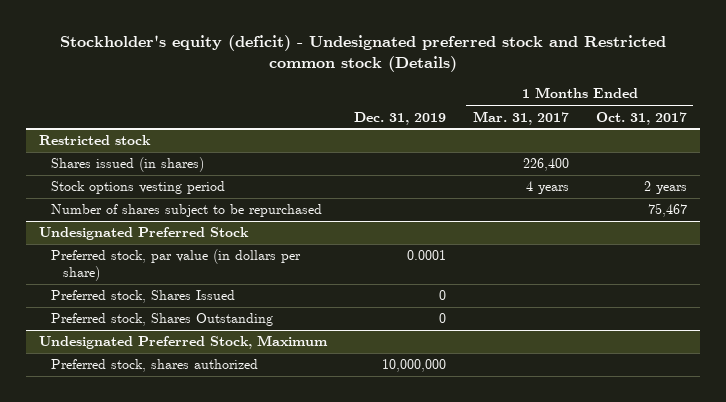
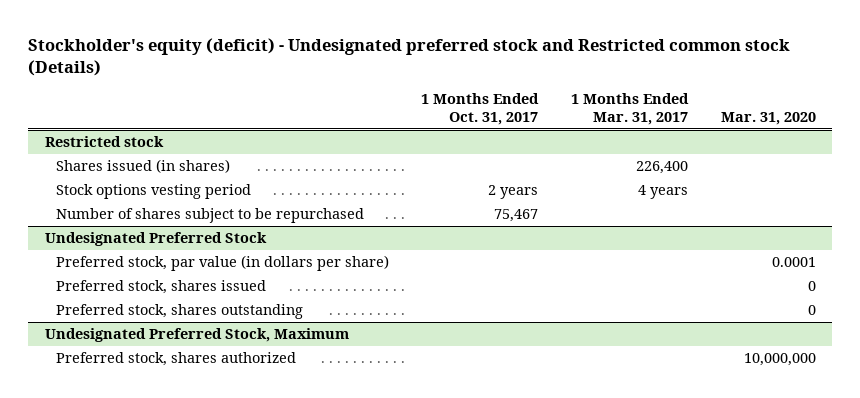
- | Dec. 31, 2019 | 1 Months Ended Mar. 31, 2017 | 1 Months Ended Oct. 31, 2017
+ | 1 Months Ended Oct. 31, 2017 | 1 Months Ended Mar. 31, 2017 | Mar. 31, 2020
@ Undesignated Preferred Stock
- Preferred stock, Shares Issued | 0 | |
- Preferred stock, Shares Outstanding | 0 | |
+ Preferred stock, shares issued | | | 0
+ Preferred stock, shares outstanding | | | 0

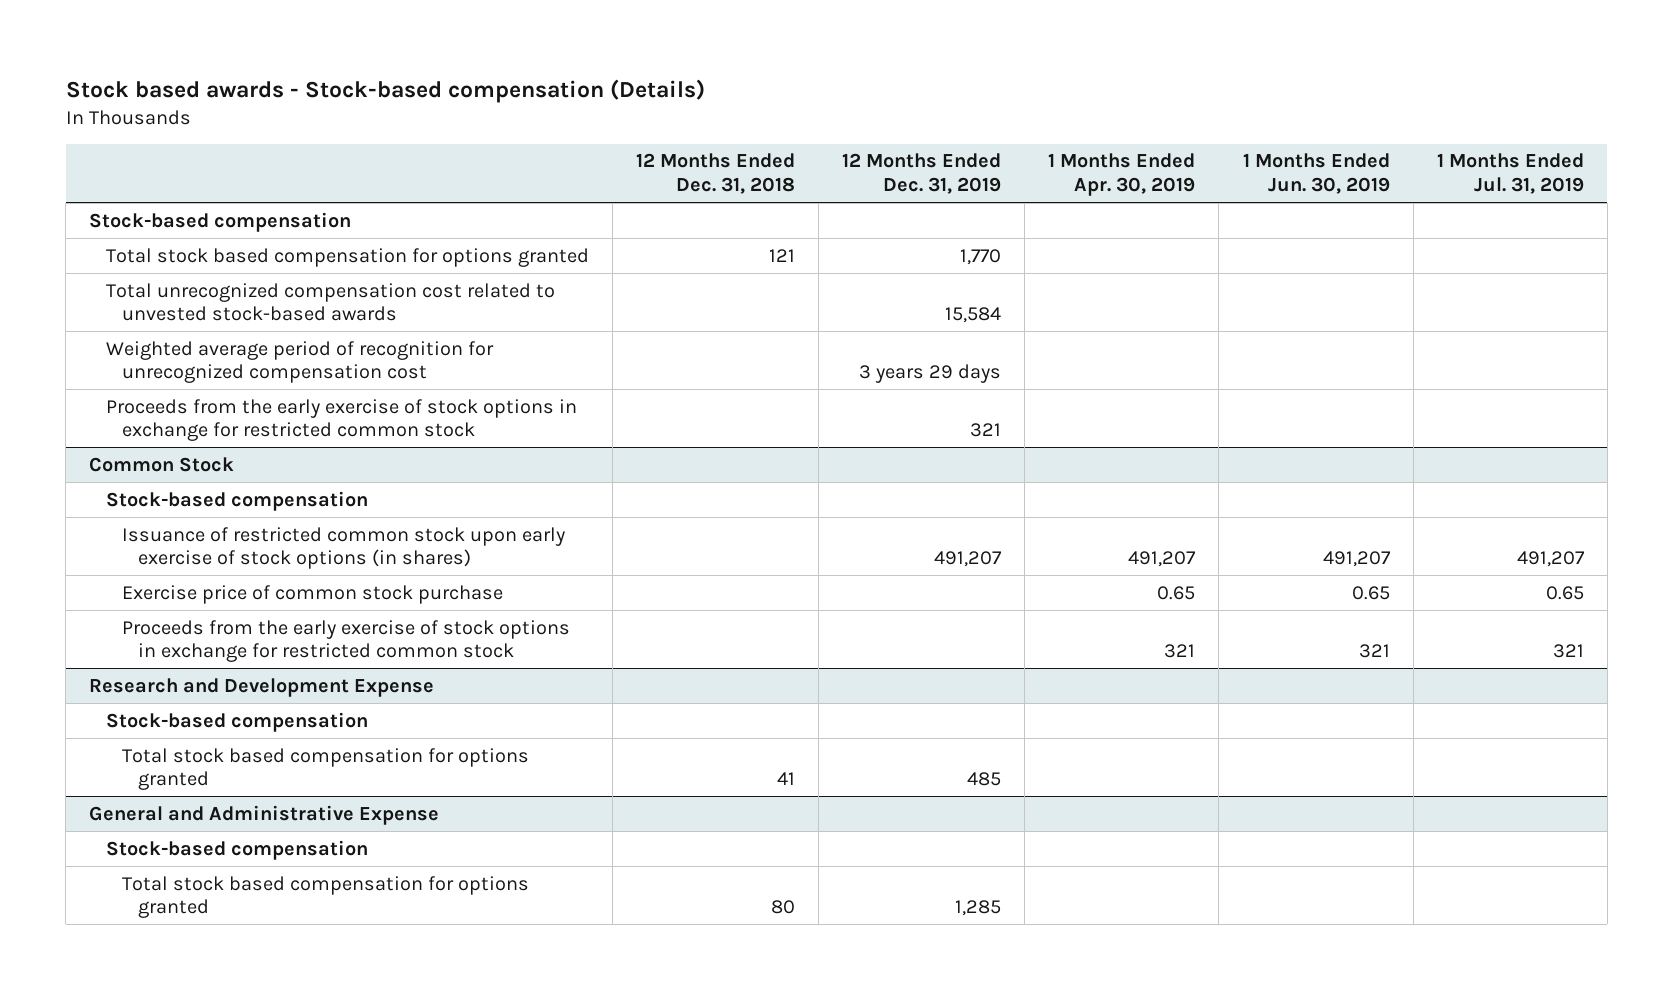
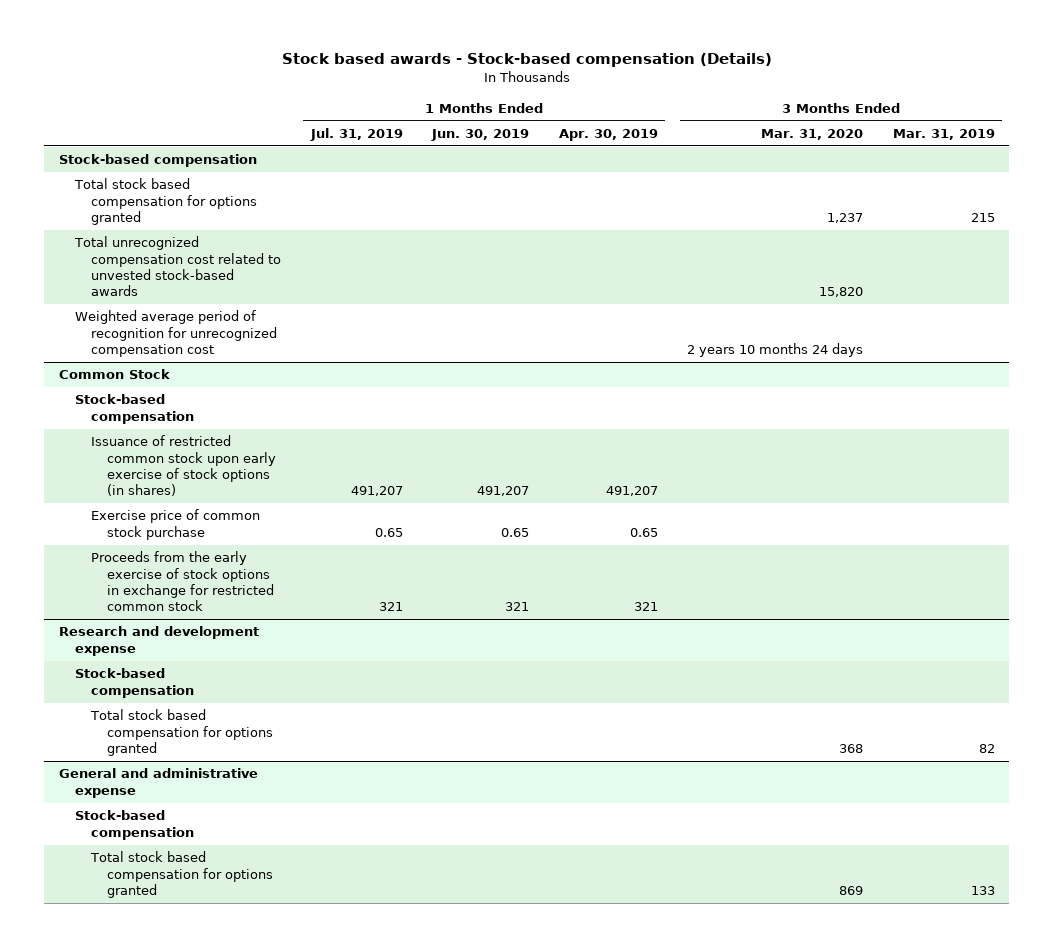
- | 12 Months Ended Dec. 31, 2018 | 12 Months Ended Dec. 31, 2019 | 1 Months Ended Apr. 30, 2019 | 1 Months Ended Jun. 30, 2019 | 1 Months Ended Jul. 31, 2019
+ | 1 Months Ended Jul. 31, 2019 | 1 Months Ended Jun. 30, 2019 | 1 Months Ended Apr. 30, 2019 | 3 Months Ended Mar. 31, 2020 | 3 Months Ended Mar. 31, 2019
- Proceeds from the early exercise of stock options in exchange for restricted common stock | | 321 | | |
- Research and Development Expense
+ Research and development expense
- General and Administrative Expense
+ General and administrative expense

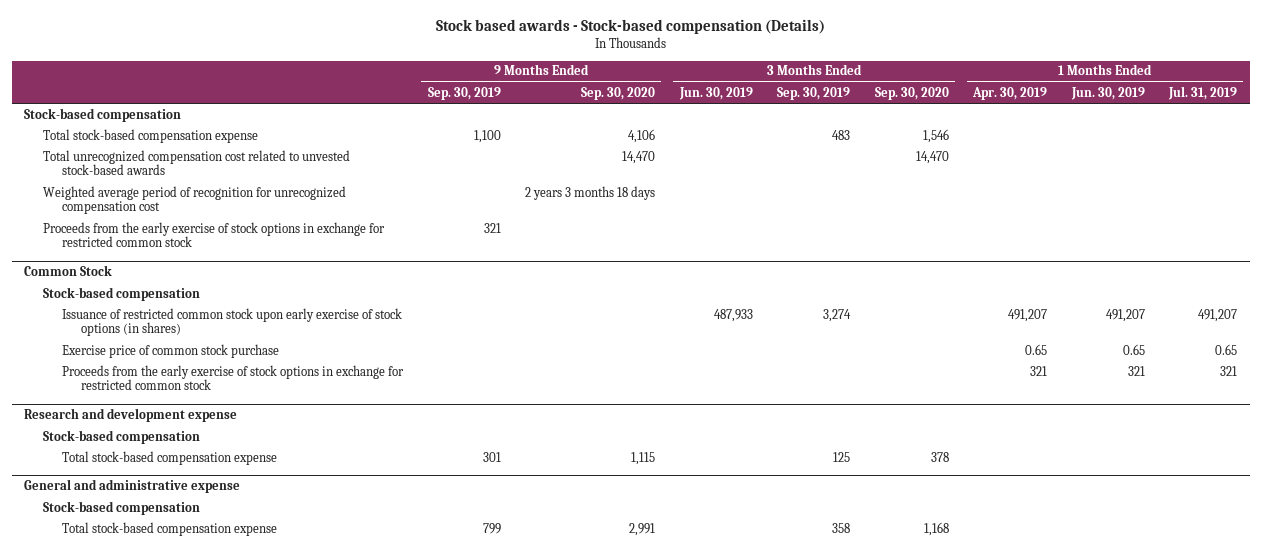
- | 1 Months Ended Jul. 31, 2019 | 1 Months Ended Jun. 30, 2019 | 1 Months Ended Apr. 30, 2019 | 3 Months Ended Mar. 31, 2020 | 3 Months Ended Mar. 31, 2019
+ | 9 Months Ended Sep. 30, 2019 | 9 Months Ended Sep. 30, 2020 | 3 Months Ended Jun. 30, 2019 | 3 Months Ended Sep. 30, 2019 | 3 Months Ended Sep. 30, 2020 | 1 Months Ended Apr. 30, 2019 | 1 Months Ended Jun. 30, 2019 | 1 Months Ended Jul. 31, 2019
- Total stock based compensation for options granted | | | | 1,237 | 215
+ Total stock-based compensation expense | 1,100 | 4,106 | | 483 | 1,546 | | |
+ Proceeds from the early exercise of stock options in exchange for restricted common stock | 321 | | | | | | |
@ Research and development expense
- Total stock based compensation for options granted | | | | 368 | 82
+ Total stock-based compensation expense | 301 | 1,115 | | 125 | 378 | | |
@ General and administrative expense
- Total stock based compensation for options granted | | | | 869 | 133
+ Total stock-based compensation expense | 799 | 2,991 | | 358 | 1,168 | | |

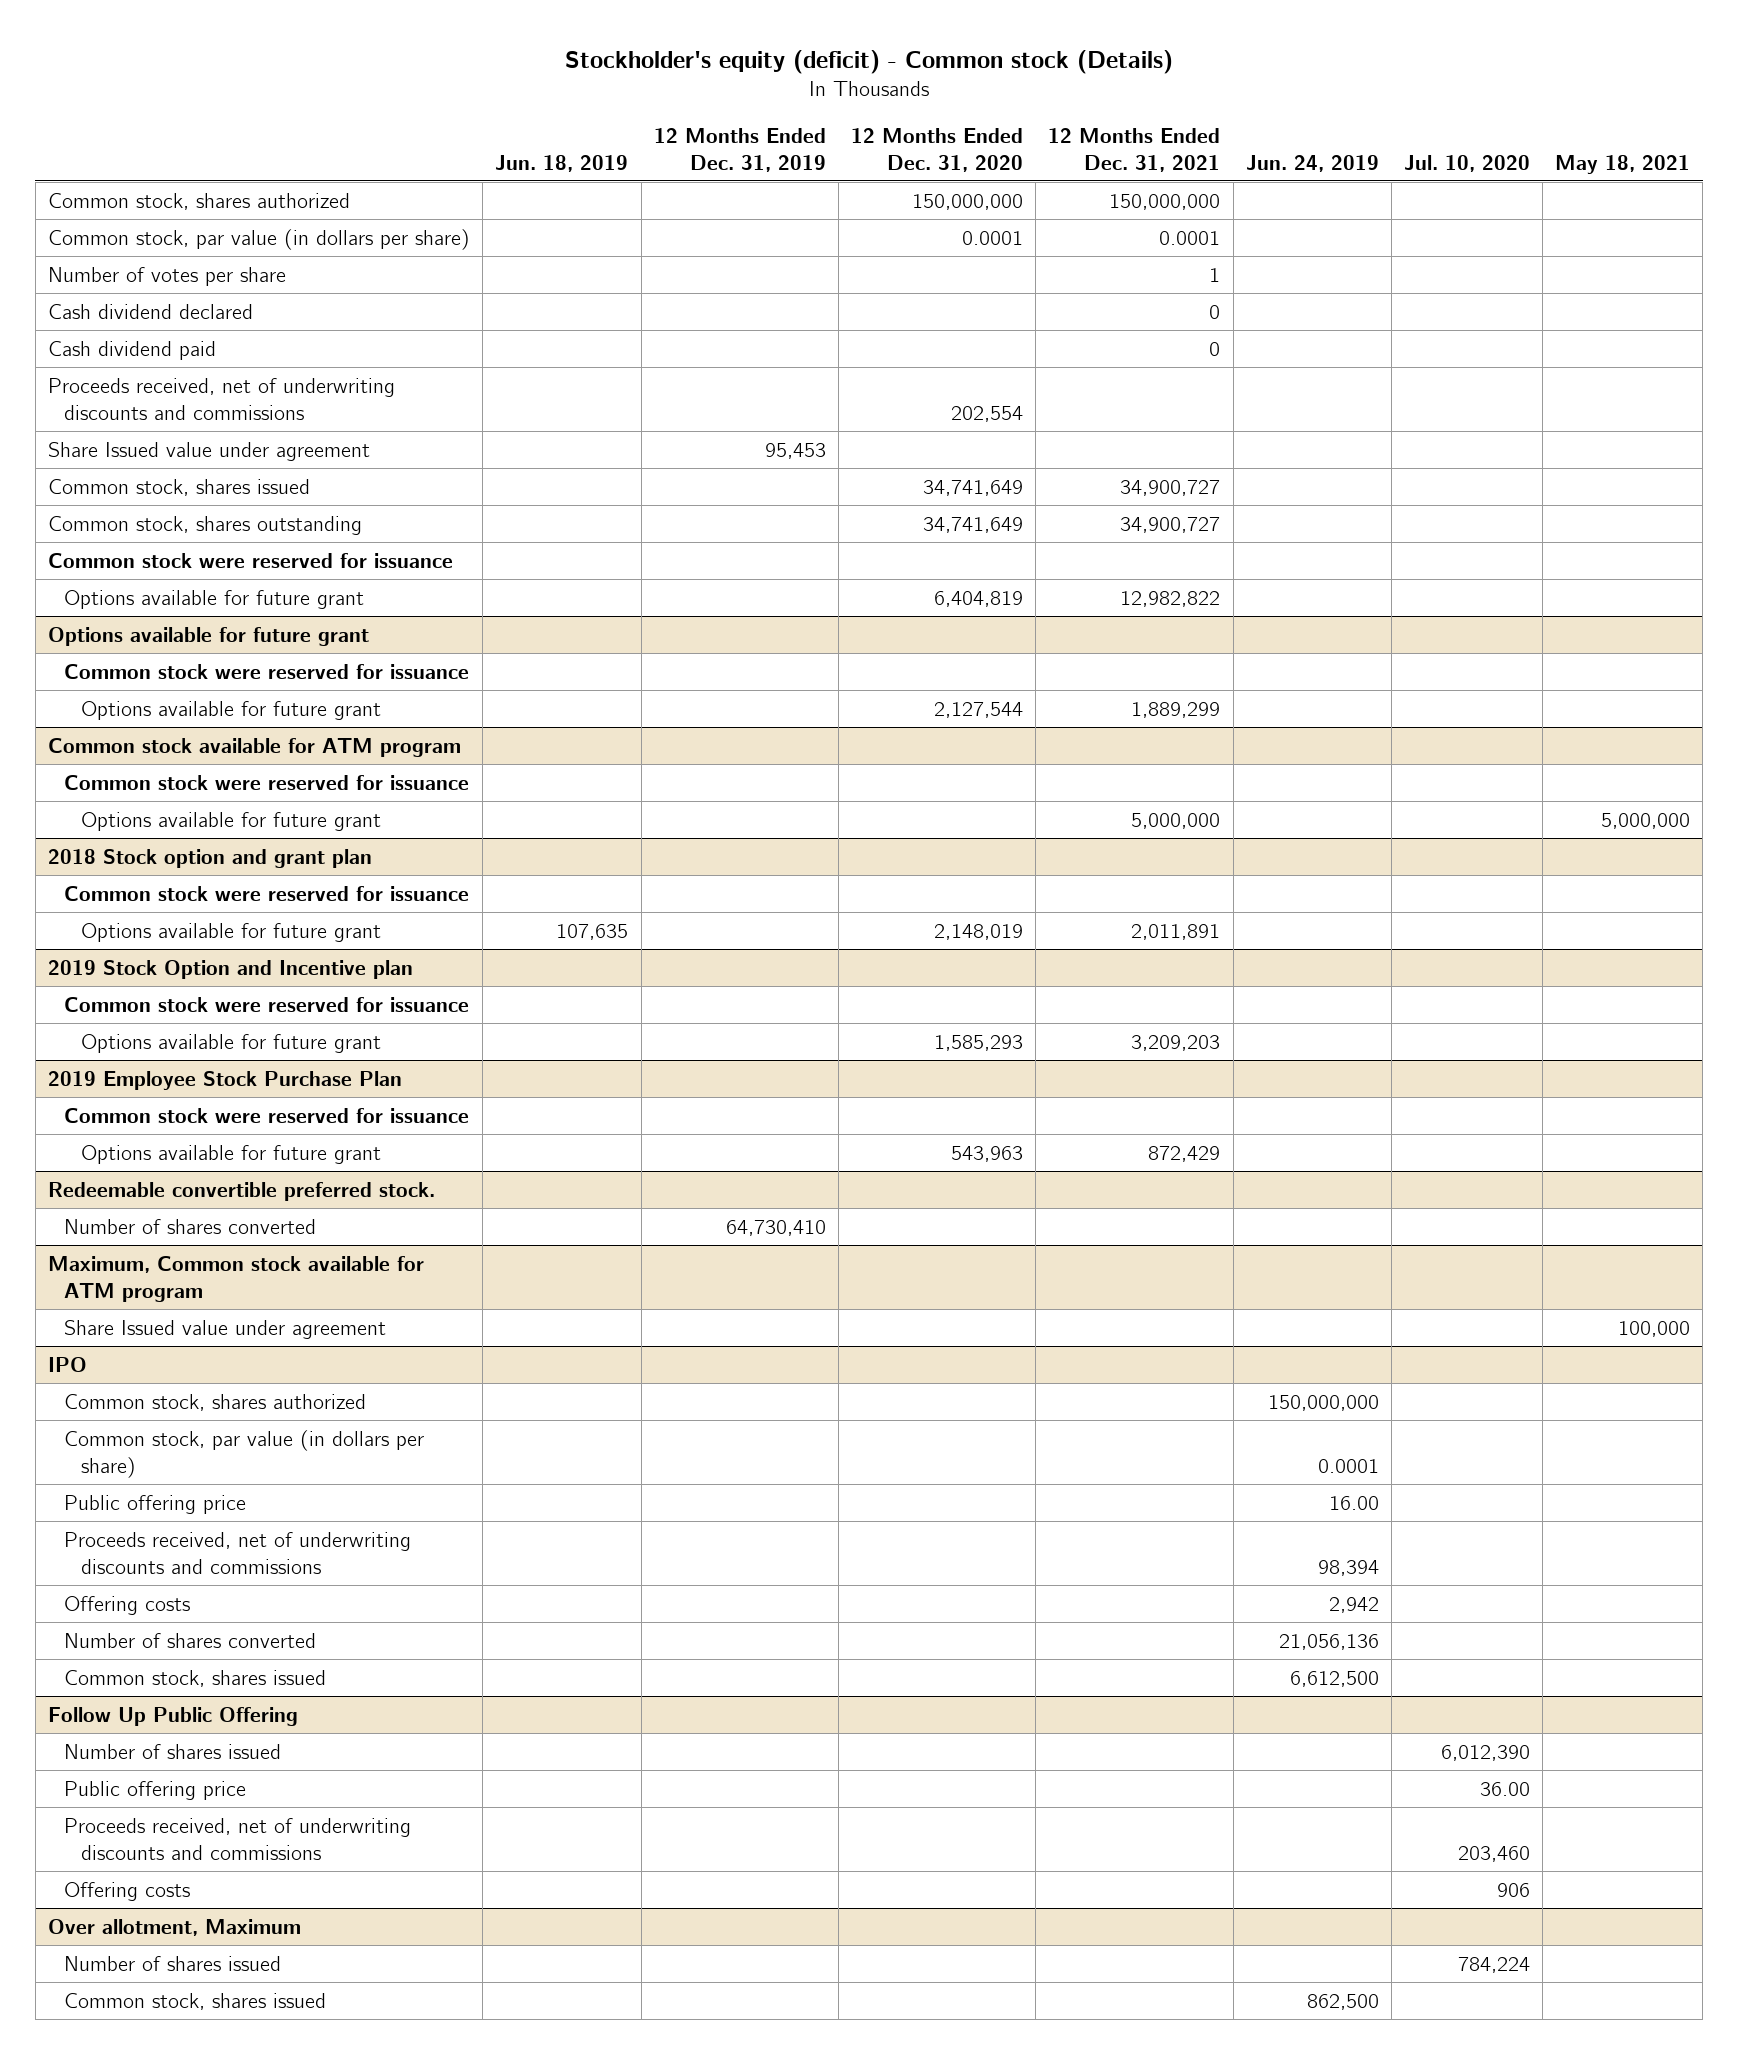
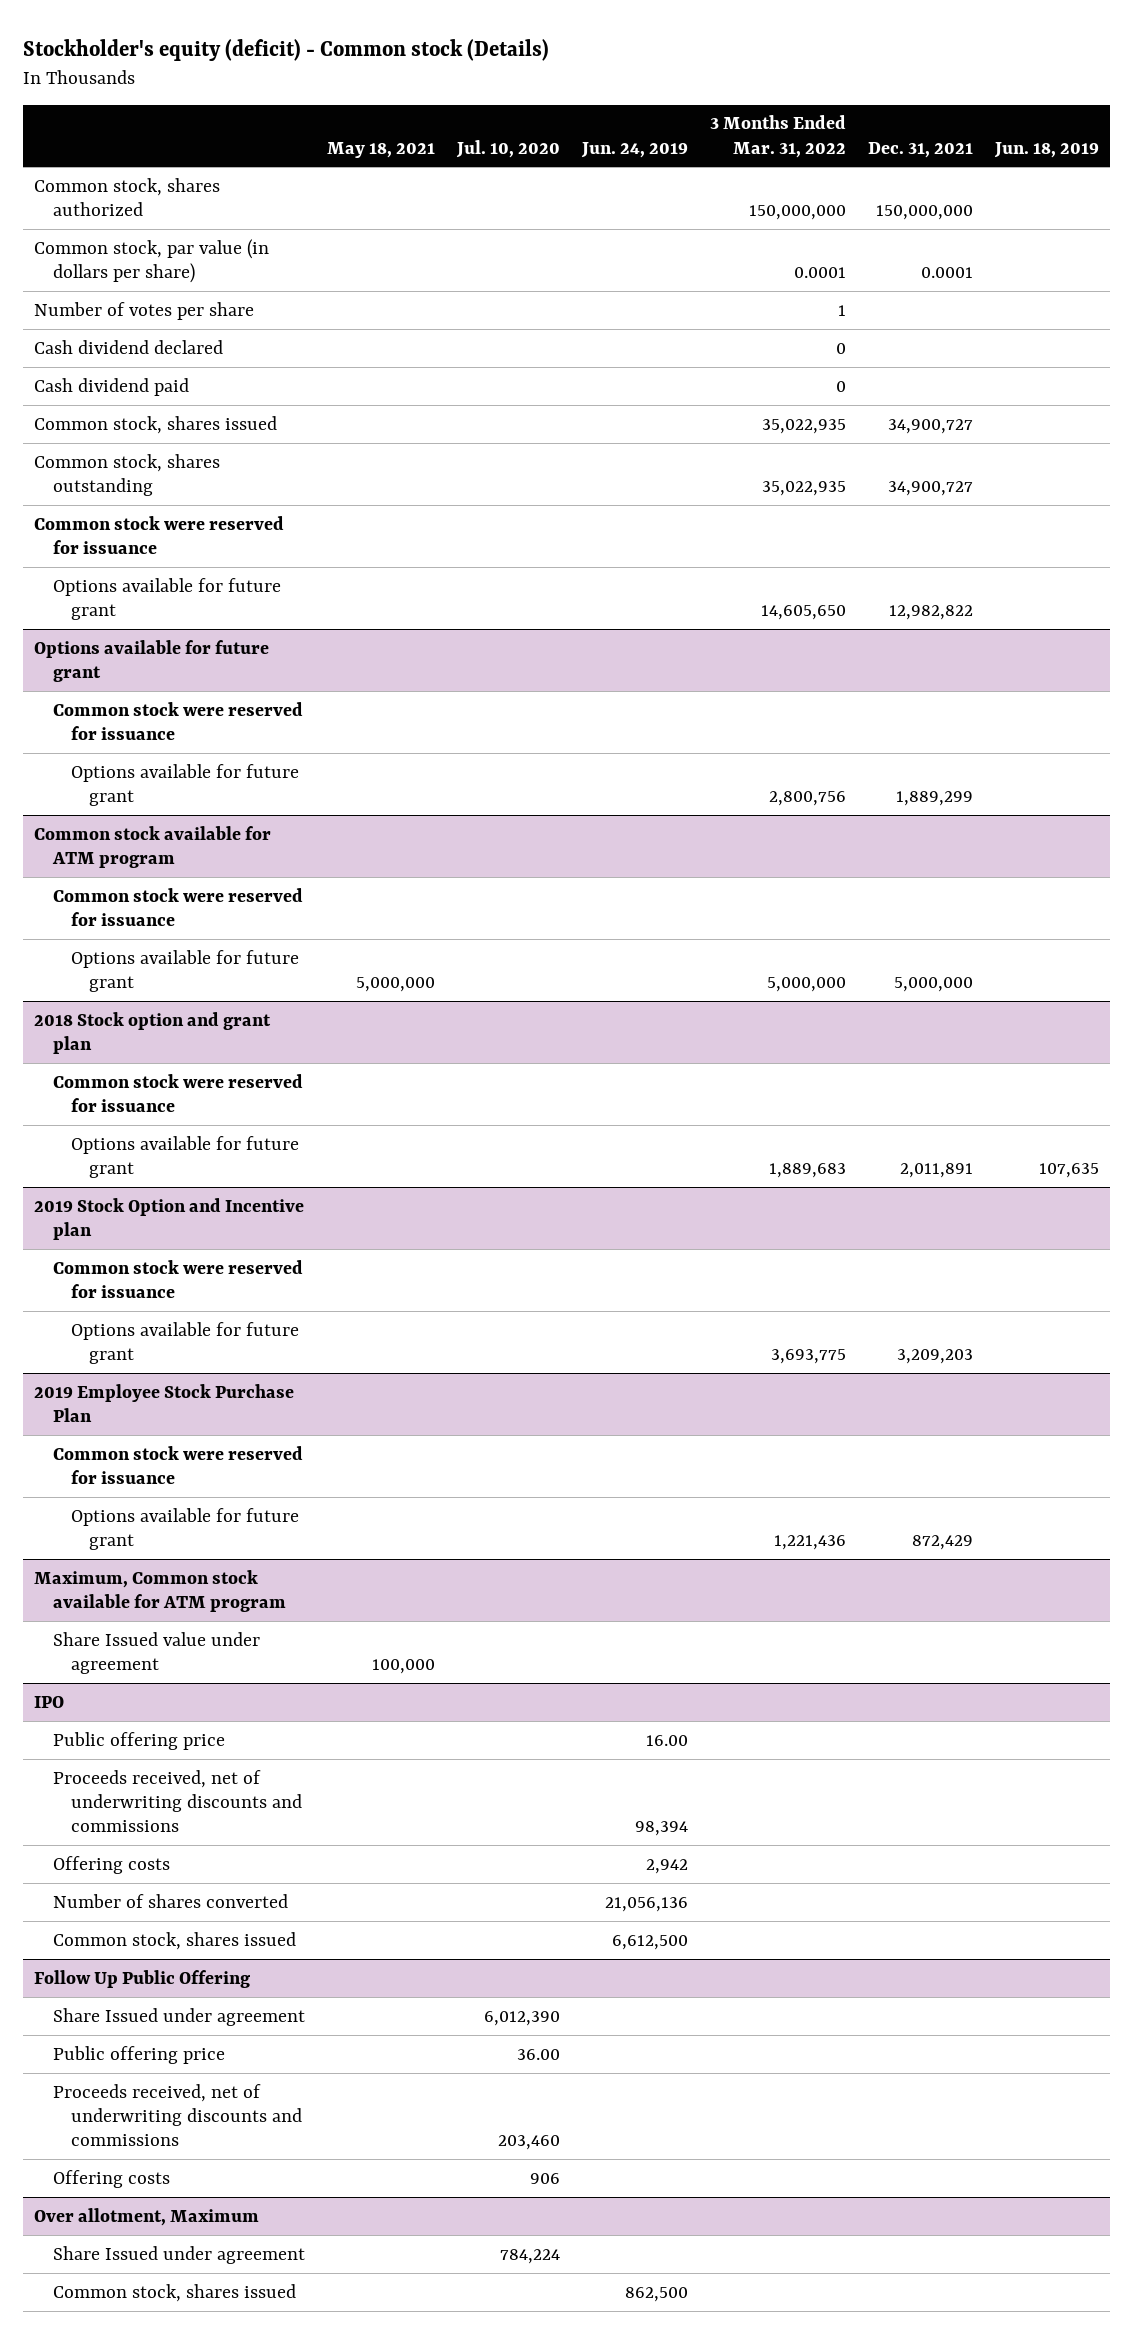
- | Jun. 18, 2019 | 12 Months Ended Dec. 31, 2019 | 12 Months Ended Dec. 31, 2020 | 12 Months Ended Dec. 31, 2021 | Jun. 24, 2019 | Jul. 10, 2020 | May 18, 2021
+ | May 18, 2021 | Jul. 10, 2020 | Jun. 24, 2019 | 3 Months Ended Mar. 31, 2022 | Dec. 31, 2021 | Jun. 18, 2019
- Proceeds received, net of underwriting discounts and commissions | | | 202,554 | | | |
- Share Issued value under agreement | | 95,453 | | | | |
- Redeemable convertible preferred stock.
- Number of shares converted | | 64,730,410 | | | | |
@ IPO
- Common stock, shares authorized | | | | | 150,000,000 | |
- Common stock, par value (in dollars per share) | | | | | 0.0001 | |
@ Follow Up Public Offering
- Number of shares issued | | | | | | 6,012,390 |
+ Share Issued under agreement | | 6,012,390 | | | |
@ Over allotment, Maximum
- Number of shares issued | | | | | | 784,224 |
+ Share Issued under agreement | | 784,224 | | | |

